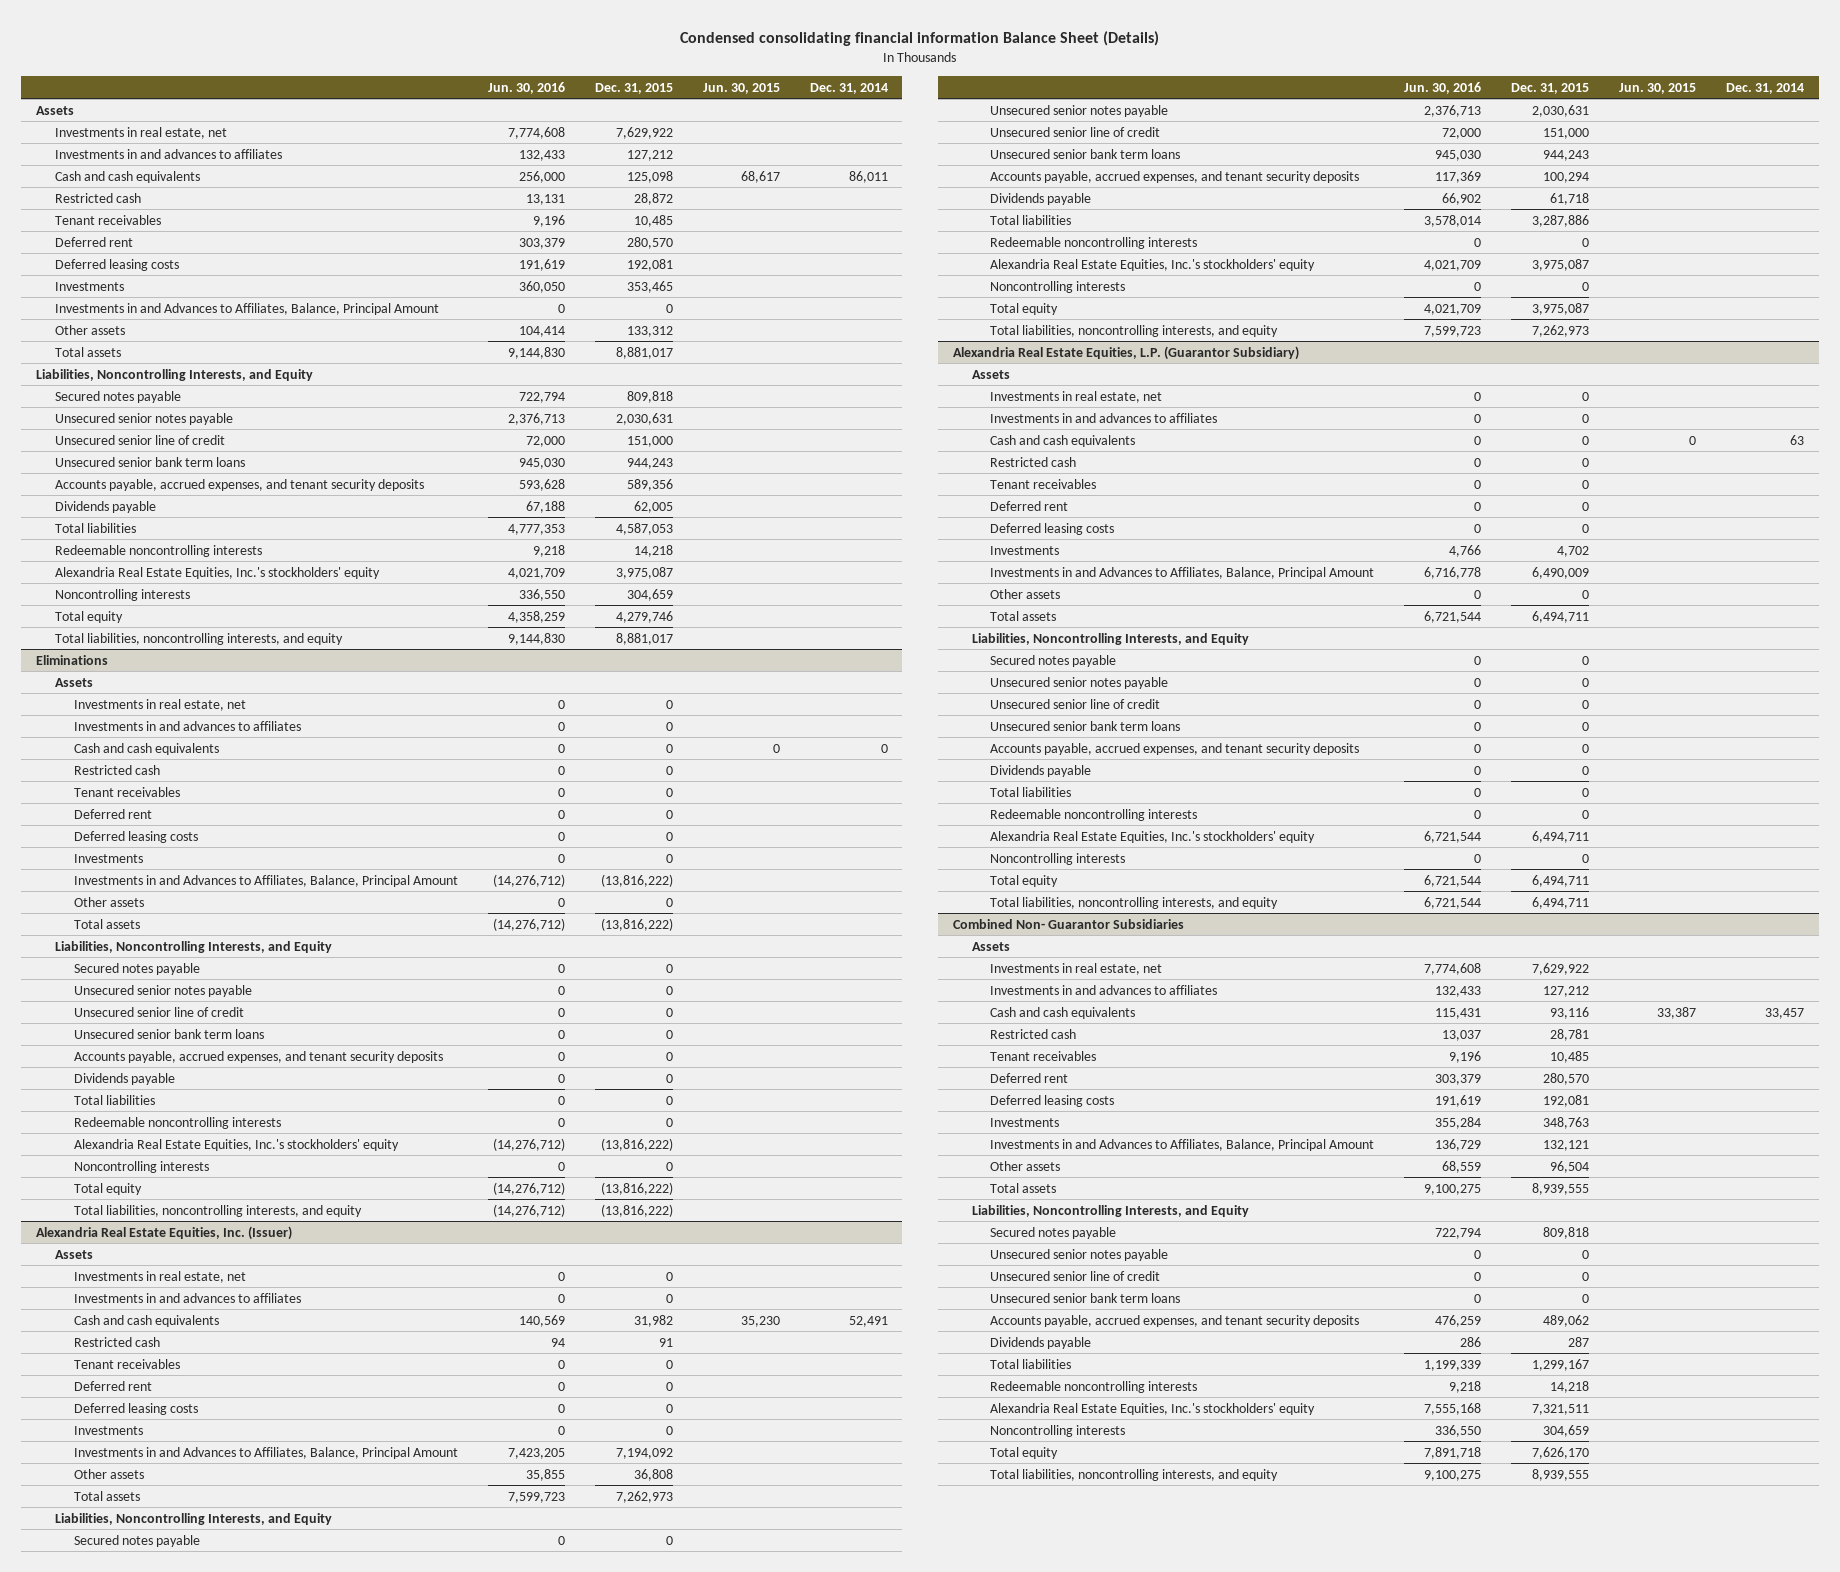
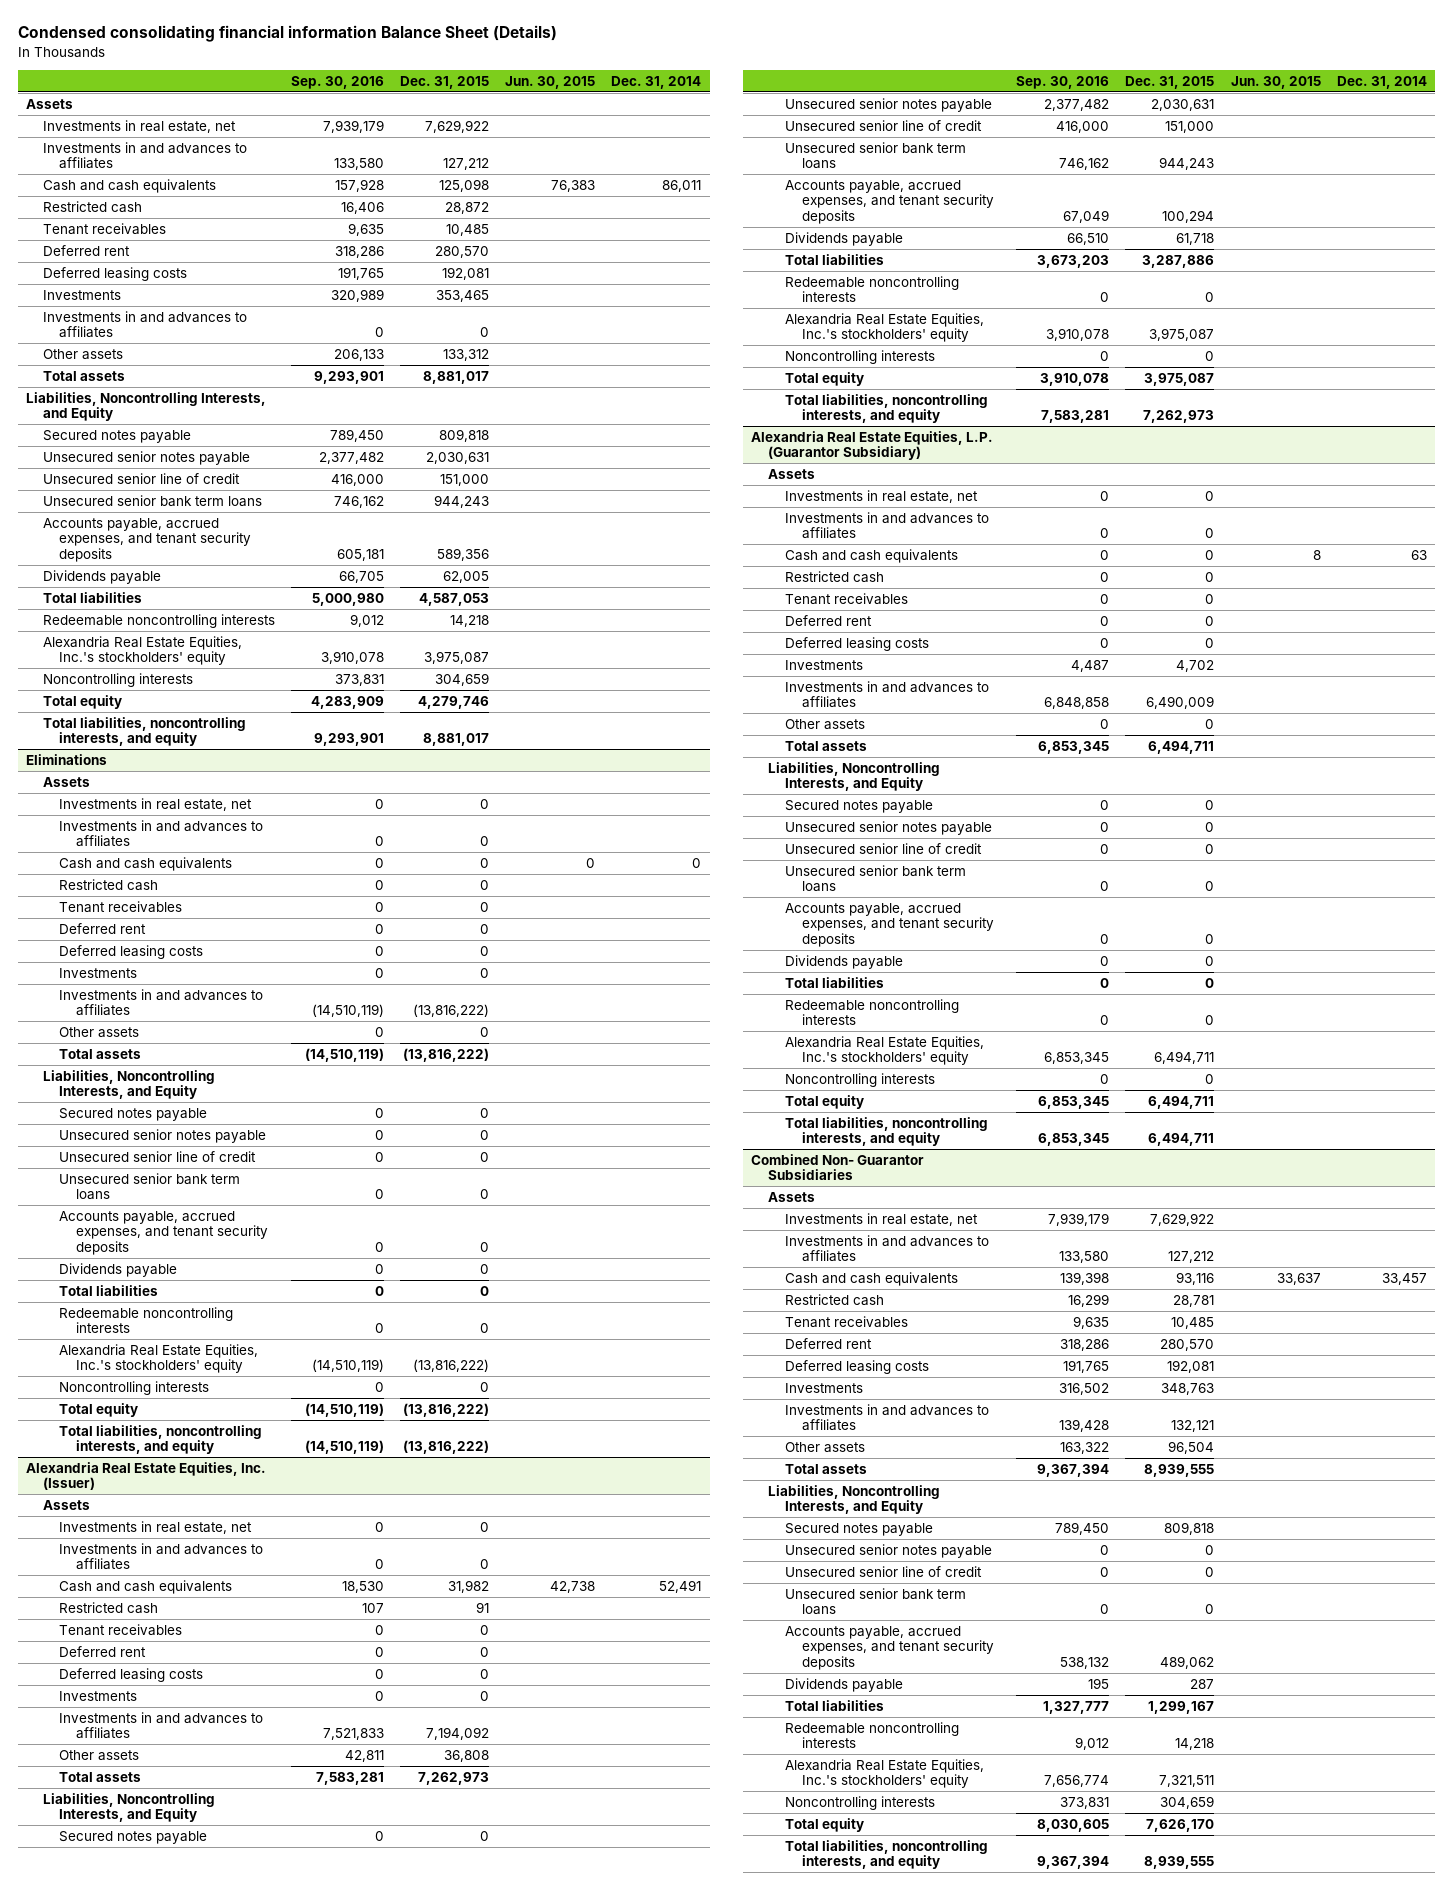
- | Jun. 30, 2016 | Dec. 31, 2015 | Jun. 30, 2015 | Dec. 31, 2014
+ | Sep. 30, 2016 | Dec. 31, 2015 | Jun. 30, 2015 | Dec. 31, 2014
- Cash and cash equivalents | 256,000 | 125,098 | 68,617 | 86,011
+ Cash and cash equivalents | 157,928 | 125,098 | 76,383 | 86,011
- Investments in and Advances to Affiliates, Balance, Principal Amount | 0 | 0 | |
+ Investments in and advances to affiliates | 0 | 0 | |
@ Eliminations
- Investments in and Advances to Affiliates, Balance, Principal Amount | (14,276,712) | (13,816,222) | |
+ Investments in and advances to affiliates | (14,510,119) | (13,816,222) | |
@ Alexandria Real Estate Equities, Inc. (Issuer)
- Cash and cash equivalents | 140,569 | 31,982 | 35,230 | 52,491
+ Cash and cash equivalents | 18,530 | 31,982 | 42,738 | 52,491
- Investments in and Advances to Affiliates, Balance, Principal Amount | 7,423,205 | 7,194,092 | |
+ Investments in and advances to affiliates | 7,521,833 | 7,194,092 | |
@ Alexandria Real Estate Equities, L.P. (Guarantor Subsidiary)
- Cash and cash equivalents | 0 | 0 | 0 | 63
+ Cash and cash equivalents | 0 | 0 | 8 | 63
- Investments in and Advances to Affiliates, Balance, Principal Amount | 6,716,778 | 6,490,009 | |
+ Investments in and advances to affiliates | 6,848,858 | 6,490,009 | |
@ Combined Non- Guarantor Subsidiaries
- Cash and cash equivalents | 115,431 | 93,116 | 33,387 | 33,457
+ Cash and cash equivalents | 139,398 | 93,116 | 33,637 | 33,457
- Investments in and Advances to Affiliates, Balance, Principal Amount | 136,729 | 132,121 | |
+ Investments in and advances to affiliates | 139,428 | 132,121 | |

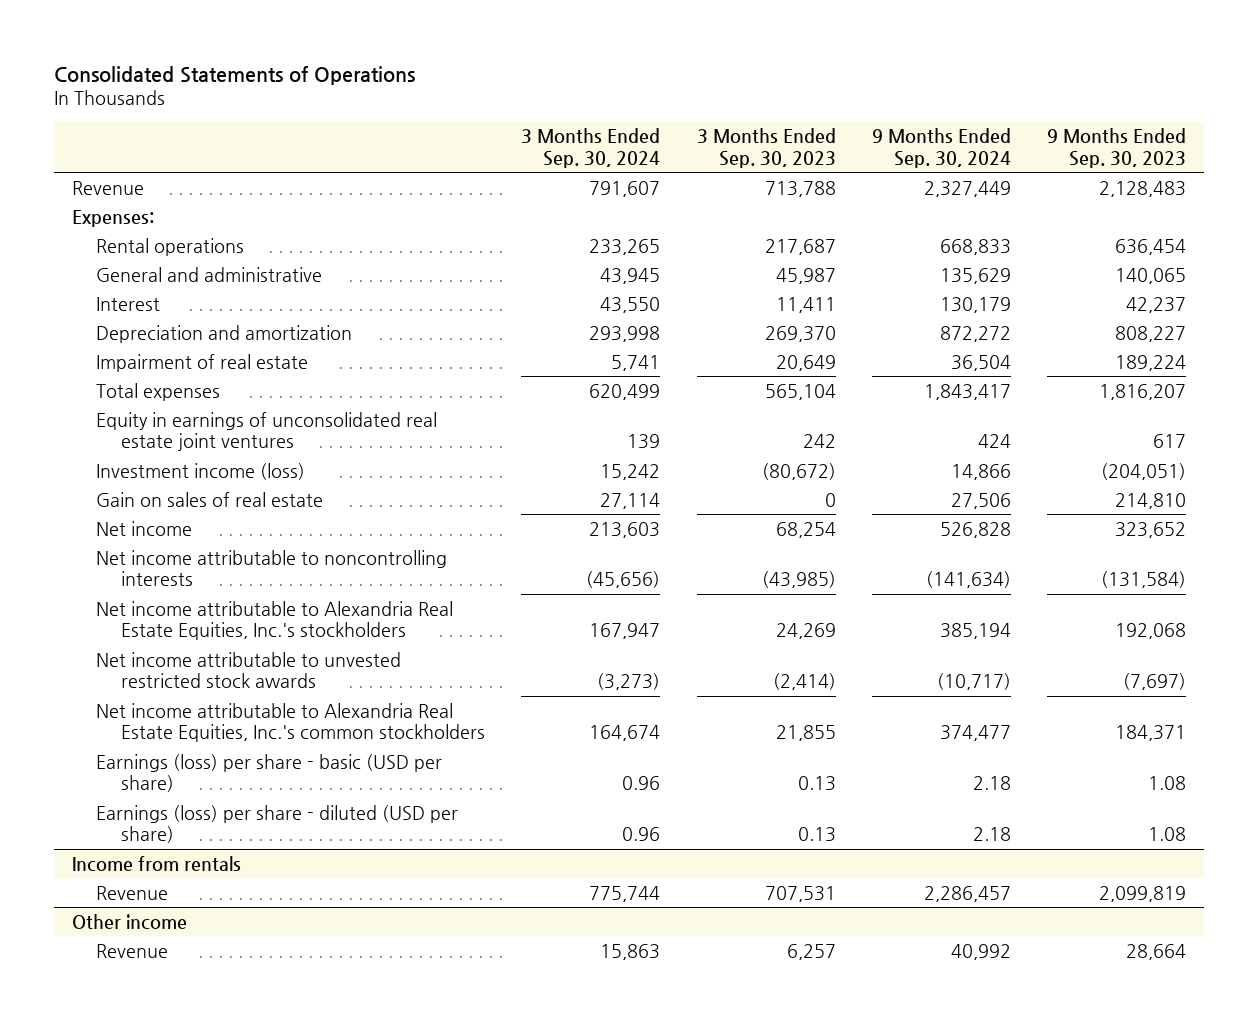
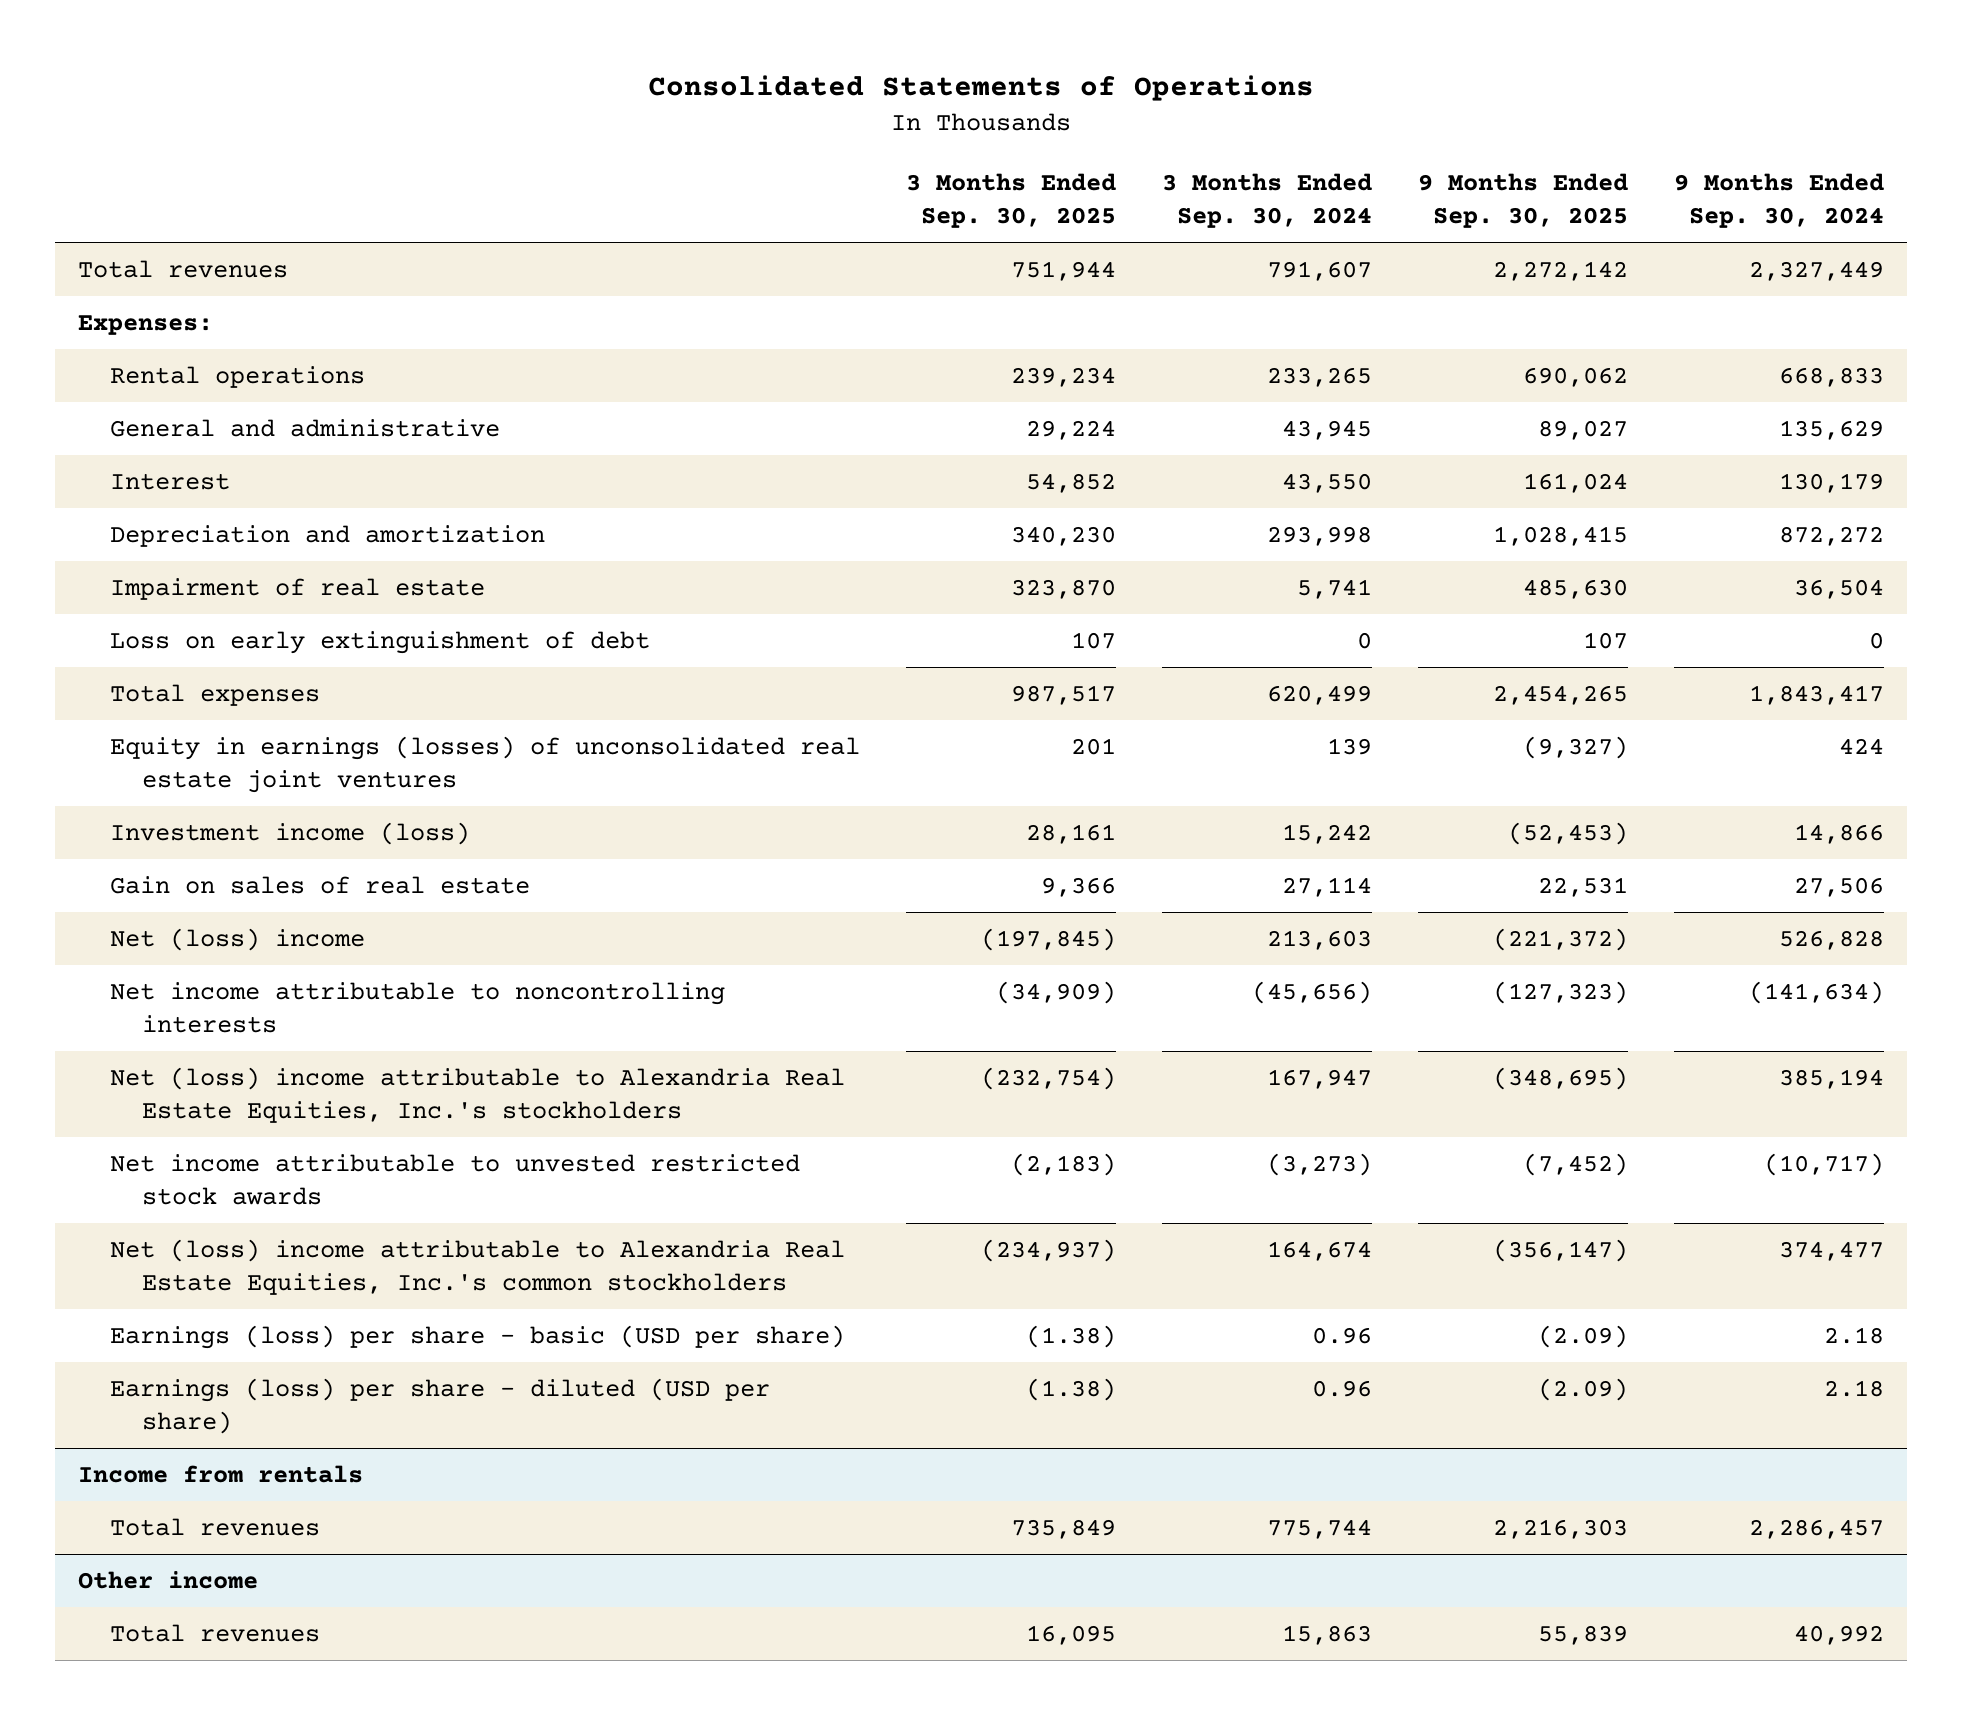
- | 3 Months Ended Sep. 30, 2024 | 3 Months Ended Sep. 30, 2023 | 9 Months Ended Sep. 30, 2024 | 9 Months Ended Sep. 30, 2023
+ | 3 Months Ended Sep. 30, 2025 | 3 Months Ended Sep. 30, 2024 | 9 Months Ended Sep. 30, 2025 | 9 Months Ended Sep. 30, 2024
- Revenue | 791,607 | 713,788 | 2,327,449 | 2,128,483
+ Total revenues | 751,944 | 791,607 | 2,272,142 | 2,327,449
+ Loss on early extinguishment of debt | 107 | 0 | 107 | 0
- Equity in earnings of unconsolidated real estate joint ventures | 139 | 242 | 424 | 617
+ Equity in earnings (losses) of unconsolidated real estate joint ventures | 201 | 139 | (9,327) | 424
- Net income | 213,603 | 68,254 | 526,828 | 323,652
+ Net (loss) income | (197,845) | 213,603 | (221,372) | 526,828
- Net income attributable to Alexandria Real Estate Equities, Inc.'s stockholders | 167,947 | 24,269 | 385,194 | 192,068
+ Net (loss) income attributable to Alexandria Real Estate Equities, Inc.'s stockholders | (232,754) | 167,947 | (348,695) | 385,194
- Net income attributable to Alexandria Real Estate Equities, Inc.'s common stockholders | 164,674 | 21,855 | 374,477 | 184,371
+ Net (loss) income attributable to Alexandria Real Estate Equities, Inc.'s common stockholders | (234,937) | 164,674 | (356,147) | 374,477
@ Income from rentals
- Revenue | 775,744 | 707,531 | 2,286,457 | 2,099,819
+ Total revenues | 735,849 | 775,744 | 2,216,303 | 2,286,457
@ Other income
- Revenue | 15,863 | 6,257 | 40,992 | 28,664
+ Total revenues | 16,095 | 15,863 | 55,839 | 40,992

